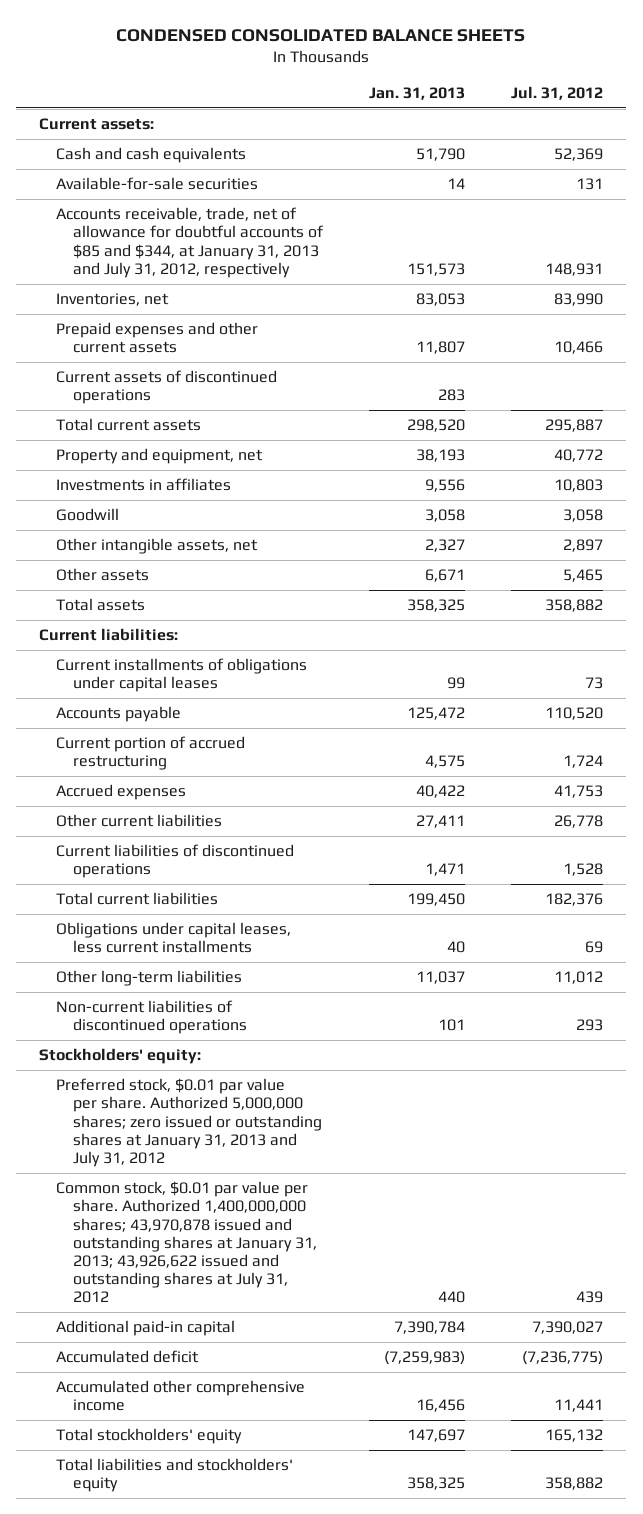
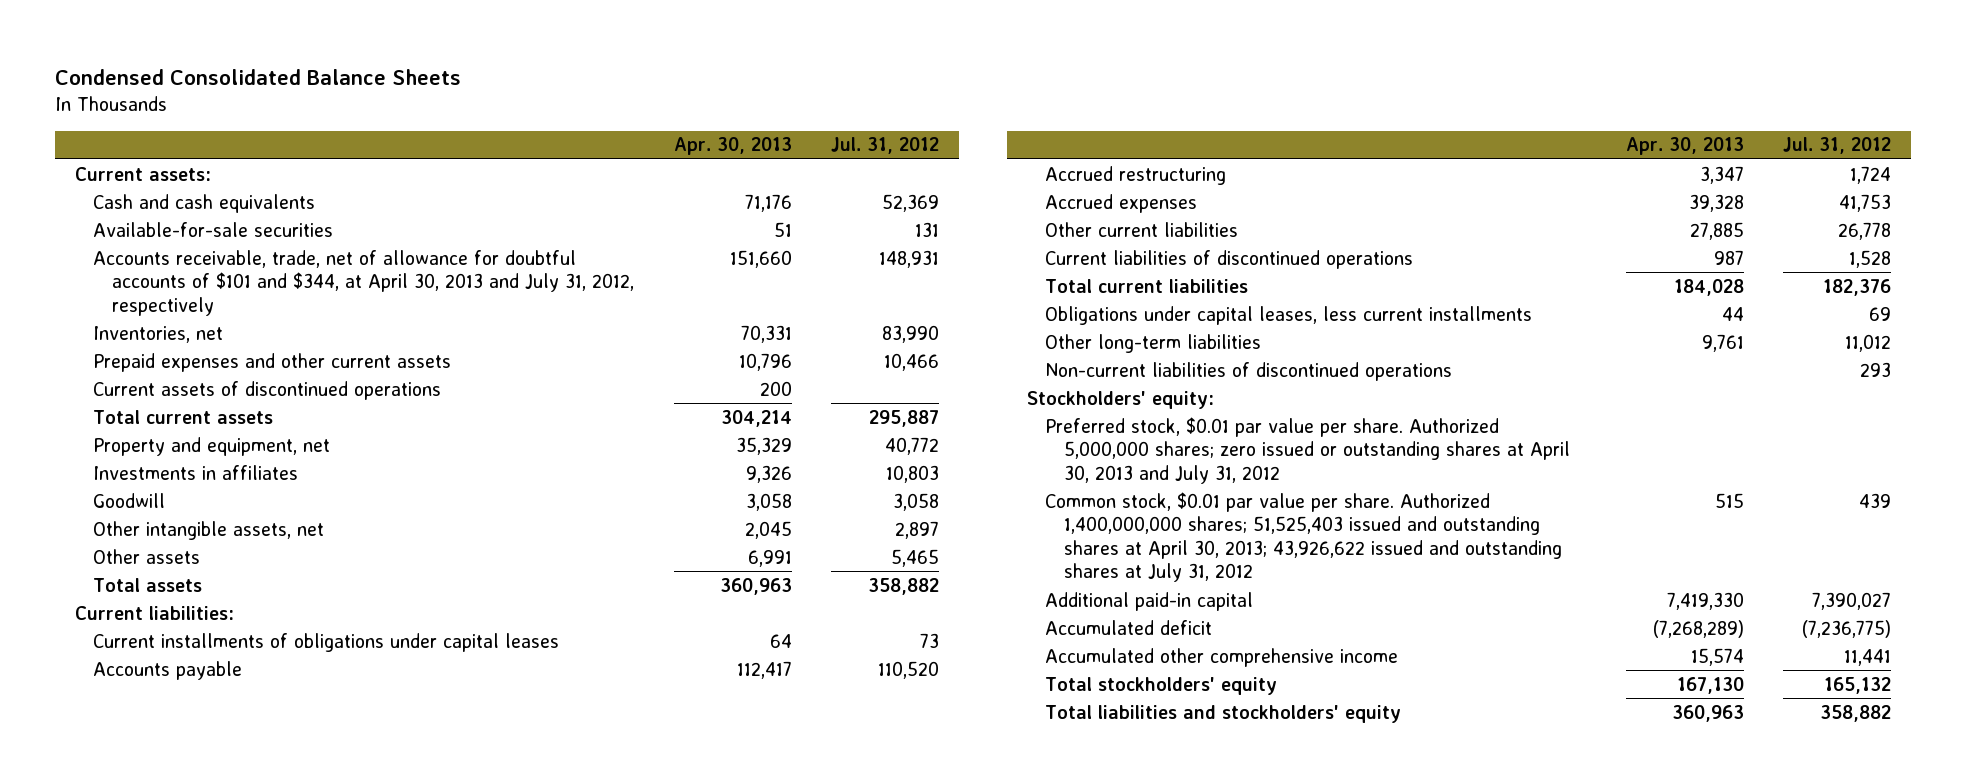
- CONDENSED CONSOLIDATED BALANCE SHEETS
+ Condensed Consolidated Balance Sheets
- | Jan. 31, 2013 | Jul. 31, 2012
+ | Apr. 30, 2013 | Jul. 31, 2012
- Accounts receivable, trade, net of allowance for doubtful accounts of $85 and $344, at January 31, 2013 and July 31, 2012, respectively | 151,573 | 148,931
+ Accounts receivable, trade, net of allowance for doubtful accounts of $101 and $344, at April 30, 2013 and July 31, 2012, respectively | 151,660 | 148,931
- Current portion of accrued restructuring | 4,575 | 1,724
+ Accrued restructuring | 3,347 | 1,724
- Preferred stock, $0.01 par value per share. Authorized 5,000,000 shares; zero issued or outstanding shares at January 31, 2013 and July 31, 2012
- Common stock, $0.01 par value per share. Authorized 1,400,000,000 shares; 43,970,878 issued and outstanding shares at January 31, 2013; 43,926,622 issued and outstanding shares at July 31, 2012 | 440 | 439
+ Preferred stock, $0.01 par value per share. Authorized 5,000,000 shares; zero issued or outstanding shares at April 30, 2013 and July 31, 2012
+ Common stock, $0.01 par value per share. Authorized 1,400,000,000 shares; 51,525,403 issued and outstanding shares at April 30, 2013; 43,926,622 issued and outstanding shares at July 31, 2012 | 515 | 439

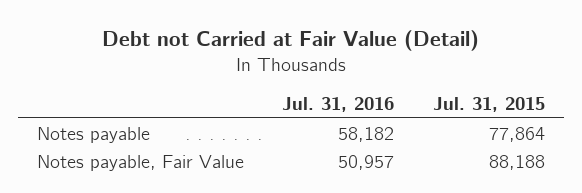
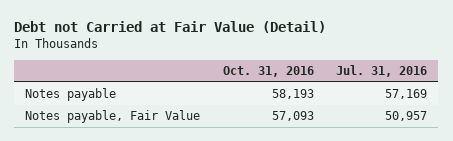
- | Jul. 31, 2016 | Jul. 31, 2015
+ | Oct. 31, 2016 | Jul. 31, 2016
- Notes payable | 58,182 | 77,864
+ Notes payable | 58,193 | 57,169

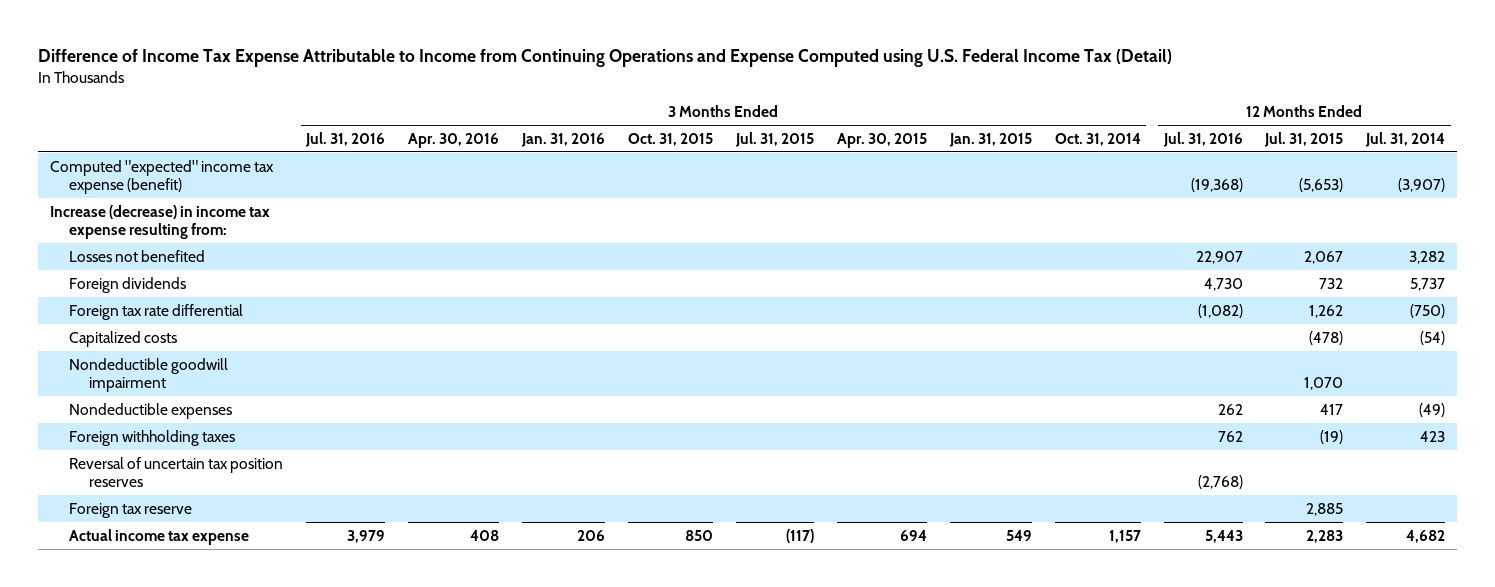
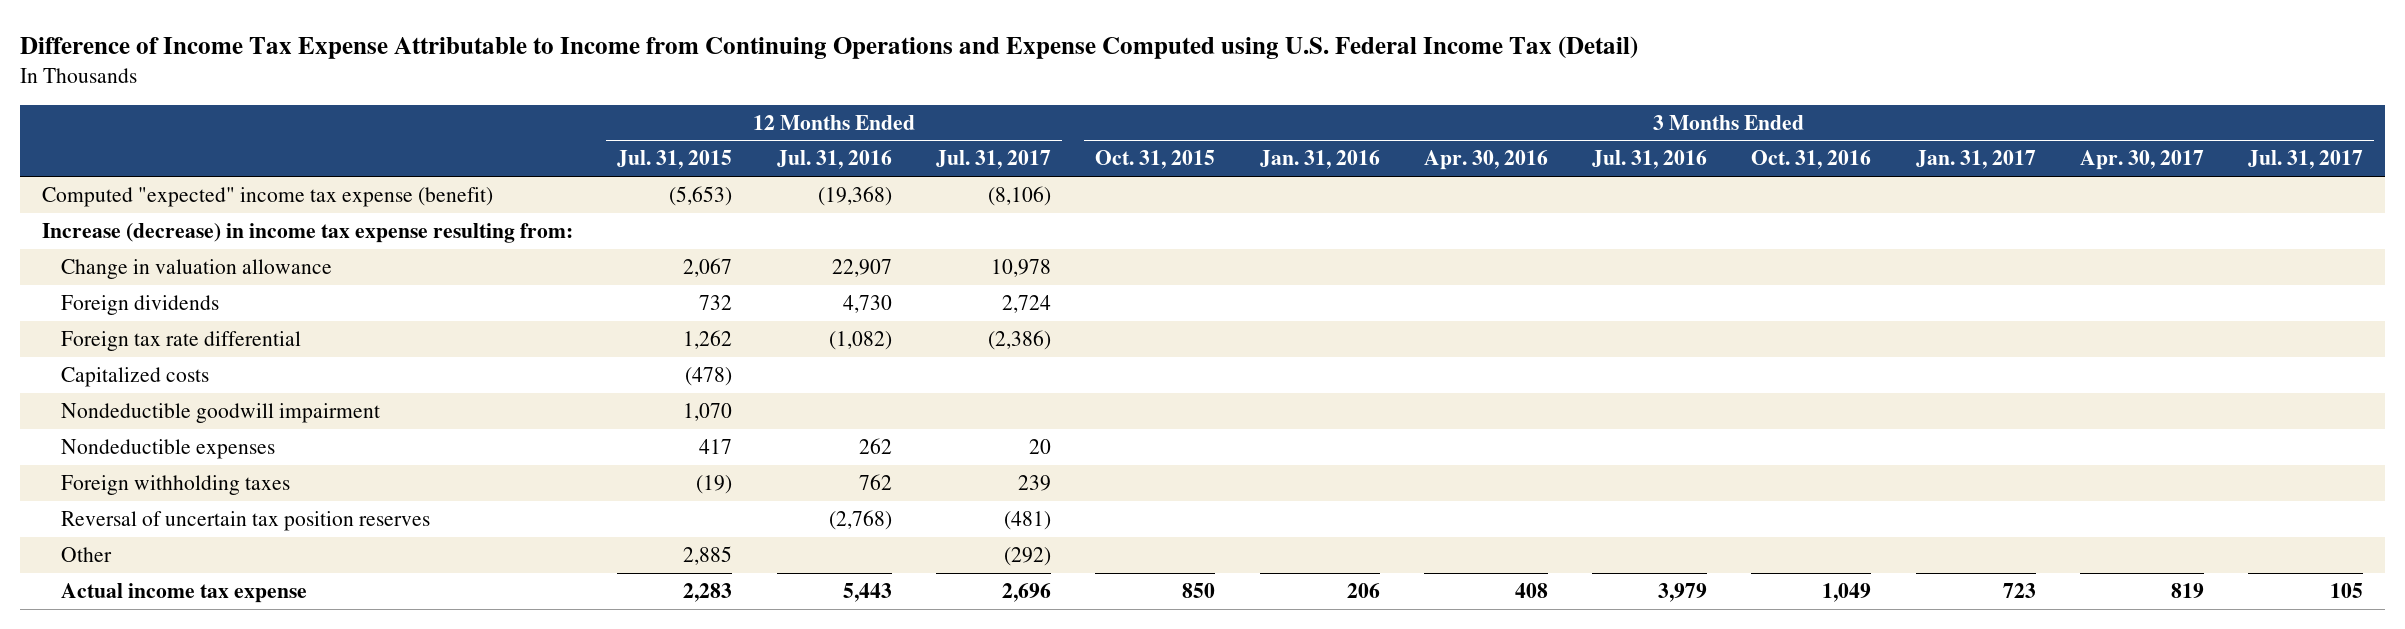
- | 3 Months Ended Jul. 31, 2016 | 3 Months Ended Apr. 30, 2016 | 3 Months Ended Jan. 31, 2016 | 3 Months Ended Oct. 31, 2015 | 3 Months Ended Jul. 31, 2015 | 3 Months Ended Apr. 30, 2015 | 3 Months Ended Jan. 31, 2015 | 3 Months Ended Oct. 31, 2014 | 12 Months Ended Jul. 31, 2016 | 12 Months Ended Jul. 31, 2015 | 12 Months Ended Jul. 31, 2014
+ | 12 Months Ended Jul. 31, 2015 | 12 Months Ended Jul. 31, 2016 | 12 Months Ended Jul. 31, 2017 | 3 Months Ended Oct. 31, 2015 | 3 Months Ended Jan. 31, 2016 | 3 Months Ended Apr. 30, 2016 | 3 Months Ended Jul. 31, 2016 | 3 Months Ended Oct. 31, 2016 | 3 Months Ended Jan. 31, 2017 | 3 Months Ended Apr. 30, 2017 | 3 Months Ended Jul. 31, 2017
- Losses not benefited | | | | | | | | | 22,907 | 2,067 | 3,282
+ Change in valuation allowance | 2,067 | 22,907 | 10,978 | | | | | | | |
- Foreign tax reserve | | | | | | | | | | 2,885 |
+ Other | 2,885 | | (292) | | | | | | | |

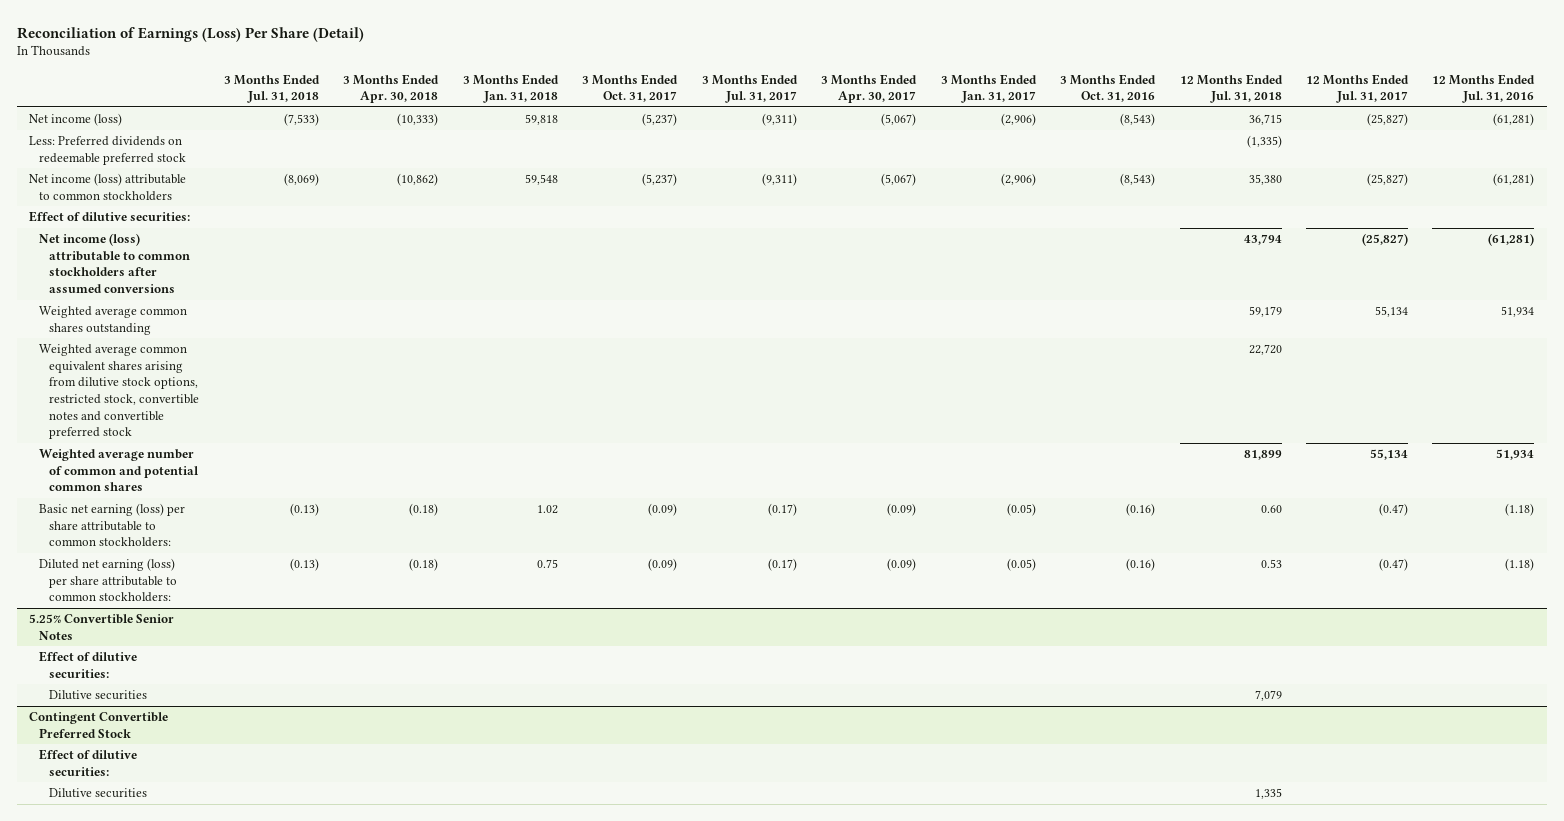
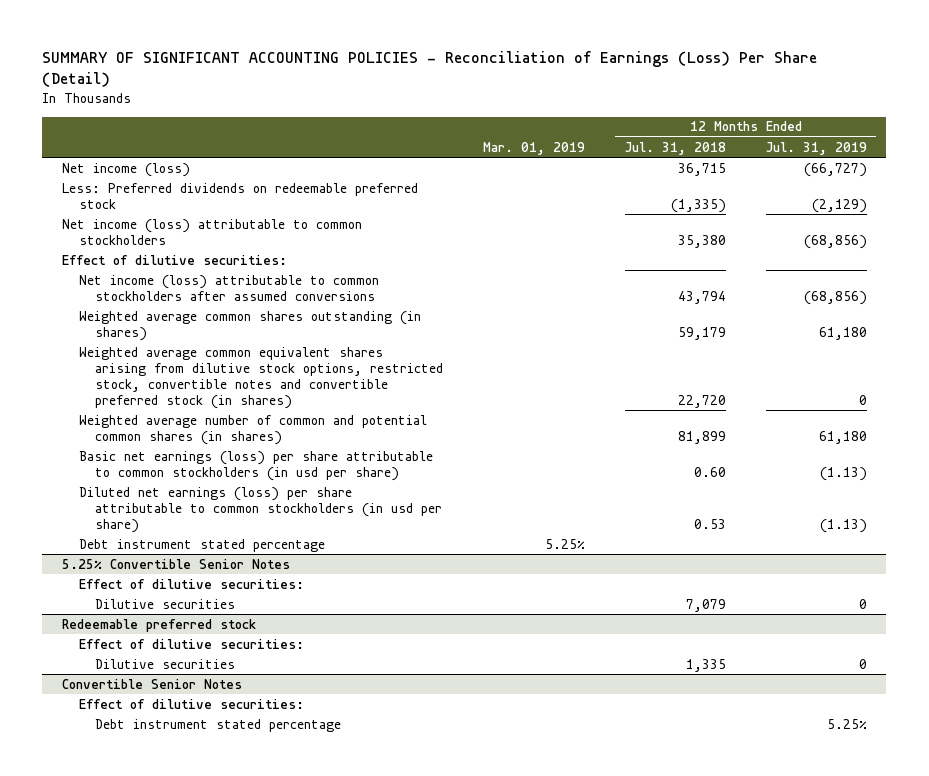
- Reconciliation of Earnings (Loss) Per Share (Detail)
+ SUMMARY OF SIGNIFICANT ACCOUNTING POLICIES - Reconciliation of Earnings (Loss) Per Share (Detail)
- | 3 Months Ended Jul. 31, 2018 | 3 Months Ended Apr. 30, 2018 | 3 Months Ended Jan. 31, 2018 | 3 Months Ended Oct. 31, 2017 | 3 Months Ended Jul. 31, 2017 | 3 Months Ended Apr. 30, 2017 | 3 Months Ended Jan. 31, 2017 | 3 Months Ended Oct. 31, 2016 | 12 Months Ended Jul. 31, 2018 | 12 Months Ended Jul. 31, 2017 | 12 Months Ended Jul. 31, 2016
+ | Mar. 01, 2019 | 12 Months Ended Jul. 31, 2018 | 12 Months Ended Jul. 31, 2019
- Weighted average common shares outstanding | | | | | | | | | 59,179 | 55,134 | 51,934
- Weighted average common equivalent shares arising from dilutive stock options, restricted stock, convertible notes and convertible preferred stock | | | | | | | | | 22,720 | |
- Weighted average number of common and potential common shares | | | | | | | | | 81,899 | 55,134 | 51,934
- Basic net earning (loss) per share attributable to common stockholders: | (0.13) | (0.18) | 1.02 | (0.09) | (0.17) | (0.09) | (0.05) | (0.16) | 0.60 | (0.47) | (1.18)
- Diluted net earning (loss) per share attributable to common stockholders: | (0.13) | (0.18) | 0.75 | (0.09) | (0.17) | (0.09) | (0.05) | (0.16) | 0.53 | (0.47) | (1.18)
+ Weighted average common shares outstanding (in shares) | | 59,179 | 61,180
+ Weighted average common equivalent shares arising from dilutive stock options, restricted stock, convertible notes and convertible preferred stock (in shares) | | 22,720 | 0
+ Weighted average number of common and potential common shares (in shares) | | 81,899 | 61,180
+ Basic net earnings (loss) per share attributable to common stockholders (in usd per share) | | 0.60 | (1.13)
+ Diluted net earnings (loss) per share attributable to common stockholders (in usd per share) | | 0.53 | (1.13)
+ Debt instrument stated percentage | 5.25% | |
- Contingent Convertible Preferred Stock
+ Redeemable preferred stock
+ Convertible Senior Notes
+ Effect of dilutive securities:
+ Debt instrument stated percentage | | | 5.25%

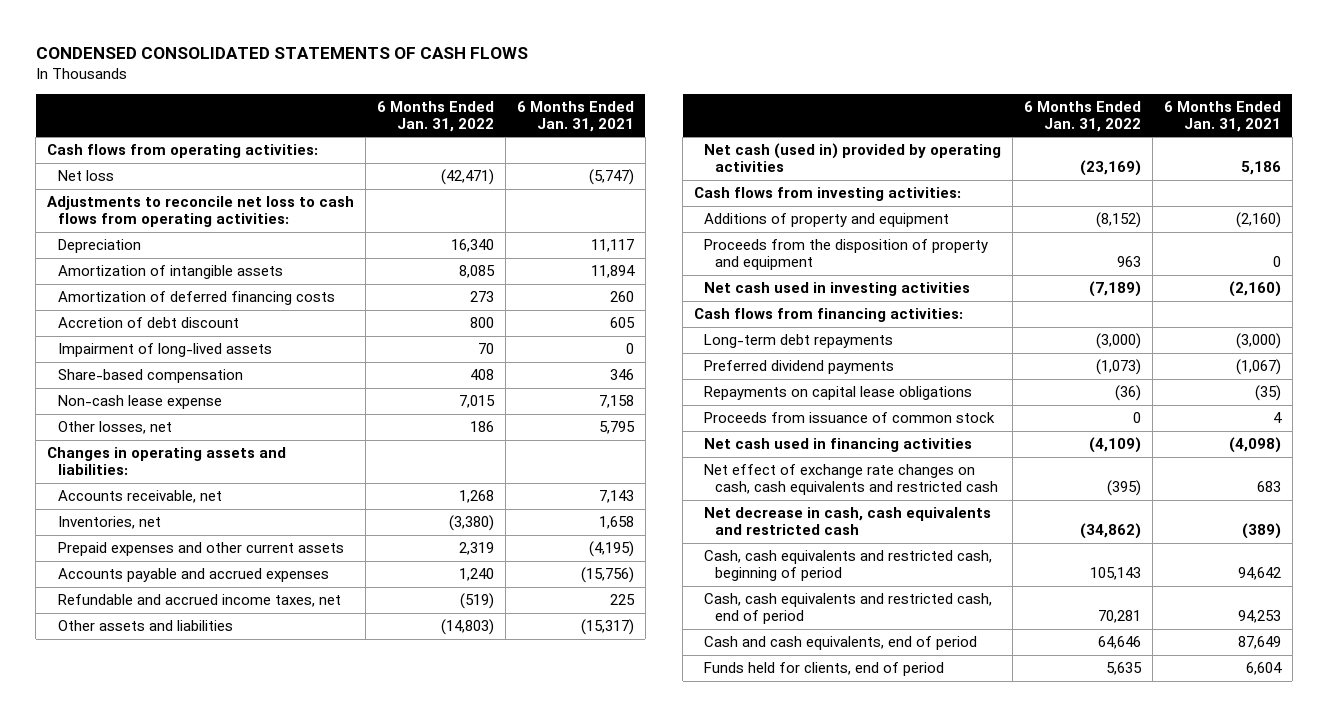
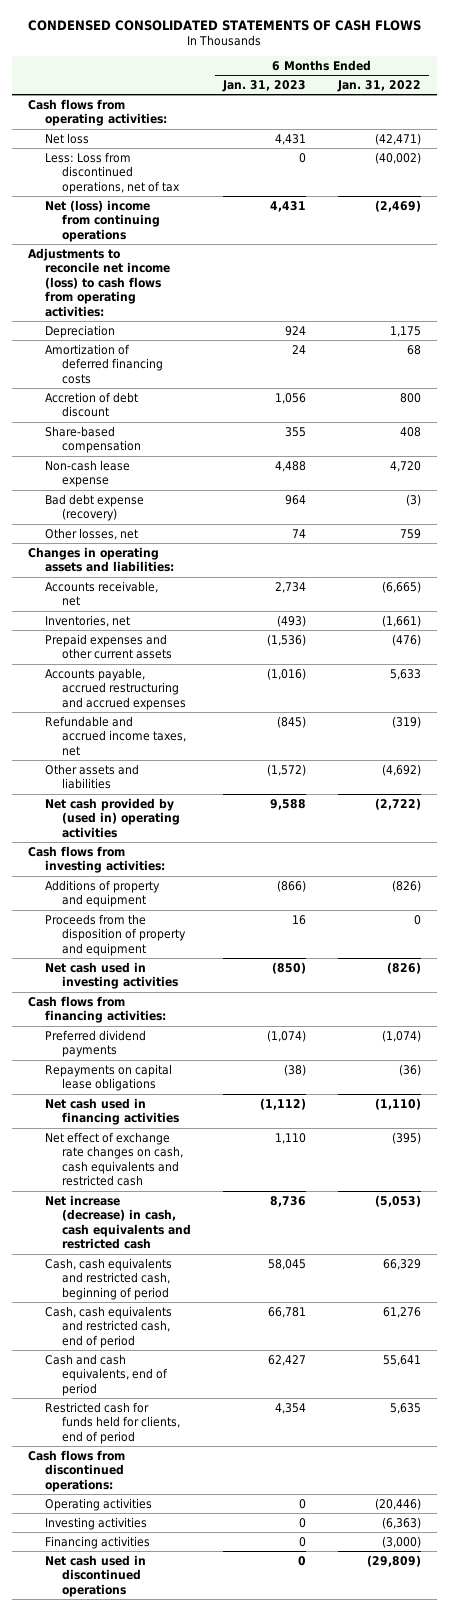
- | 6 Months Ended Jan. 31, 2022 | 6 Months Ended Jan. 31, 2021
+ | 6 Months Ended Jan. 31, 2023 | 6 Months Ended Jan. 31, 2022
- Adjustments to reconcile net loss to cash flows from operating activities:
- Depreciation | 16,340 | 11,117
- Amortization of intangible assets | 8,085 | 11,894
- Amortization of deferred financing costs | 273 | 260
+ Less: Loss from discontinued operations, net of tax | 0 | (40,002)
+ Net (loss) income from continuing operations | 4,431 | (2,469)
+ Adjustments to reconcile net income (loss) to cash flows from operating activities:
+ Depreciation | 924 | 1,175
+ Amortization of deferred financing costs | 24 | 68
- Impairment of long-lived assets | 70 | 0
- Non-cash lease expense | 7,015 | 7,158
- Other losses, net | 186 | 5,795
+ Non-cash lease expense | 4,488 | 4,720
+ Bad debt expense (recovery) | 964 | (3)
+ Other losses, net | 74 | 759
- Accounts receivable, net | 1,268 | 7,143
- Inventories, net | (3,380) | 1,658
- Prepaid expenses and other current assets | 2,319 | (4,195)
- Accounts payable and accrued expenses | 1,240 | (15,756)
- Refundable and accrued income taxes, net | (519) | 225
- Other assets and liabilities | (14,803) | (15,317)
- Net cash (used in) provided by operating activities | (23,169) | 5,186
+ Accounts receivable, net | 2,734 | (6,665)
+ Inventories, net | (493) | (1,661)
+ Prepaid expenses and other current assets | (1,536) | (476)
+ Accounts payable, accrued restructuring and accrued expenses | (1,016) | 5,633
+ Refundable and accrued income taxes, net | (845) | (319)
+ Other assets and liabilities | (1,572) | (4,692)
+ Net cash provided by (used in) operating activities | 9,588 | (2,722)
- Additions of property and equipment | (8,152) | (2,160)
- Proceeds from the disposition of property and equipment | 963 | 0
- Net cash used in investing activities | (7,189) | (2,160)
+ Additions of property and equipment | (866) | (826)
+ Proceeds from the disposition of property and equipment | 16 | 0
+ Net cash used in investing activities | (850) | (826)
- Long-term debt repayments | (3,000) | (3,000)
- Preferred dividend payments | (1,073) | (1,067)
+ Preferred dividend payments | (1,074) | (1,074)
- Proceeds from issuance of common stock | 0 | 4
- Net cash used in financing activities | (4,109) | (4,098)
+ Net cash used in financing activities | (1,112) | (1,110)
- Net decrease in cash, cash equivalents and restricted cash | (34,862) | (389)
- Cash, cash equivalents and restricted cash, beginning of period | 105,143 | 94,642
- Cash, cash equivalents and restricted cash, end of period | 70,281 | 94,253
- Cash and cash equivalents, end of period | 64,646 | 87,649
- Funds held for clients, end of period | 5,635 | 6,604
+ Net increase (decrease) in cash, cash equivalents and restricted cash | 8,736 | (5,053)
+ Cash, cash equivalents and restricted cash, beginning of period | 58,045 | 66,329
+ Cash, cash equivalents and restricted cash, end of period | 66,781 | 61,276
+ Cash and cash equivalents, end of period | 62,427 | 55,641
+ Restricted cash for funds held for clients, end of period | 4,354 | 5,635
+ Cash flows from discontinued operations:
+ Operating activities | 0 | (20,446)
+ Investing activities | 0 | (6,363)
+ Financing activities | 0 | (3,000)
+ Net cash used in discontinued operations | 0 | (29,809)

